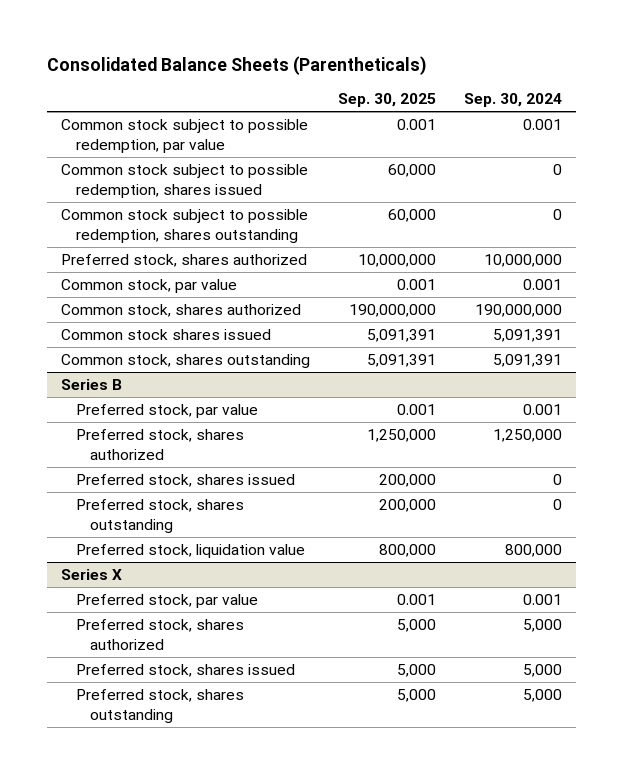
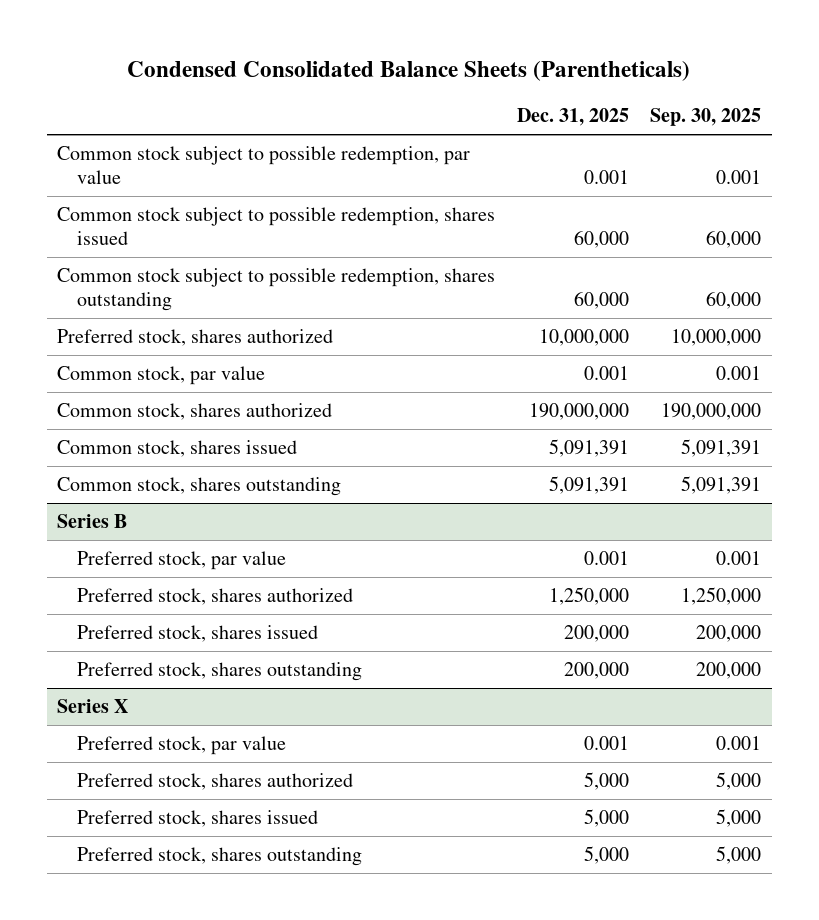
- Consolidated Balance Sheets (Parentheticals)
+ Condensed Consolidated Balance Sheets (Parentheticals)
- | Sep. 30, 2025 | Sep. 30, 2024
+ | Dec. 31, 2025 | Sep. 30, 2025
- Common stock shares issued | 5,091,391 | 5,091,391
+ Common stock, shares issued | 5,091,391 | 5,091,391
@ Series B
- Preferred stock, liquidation value | 800,000 | 800,000

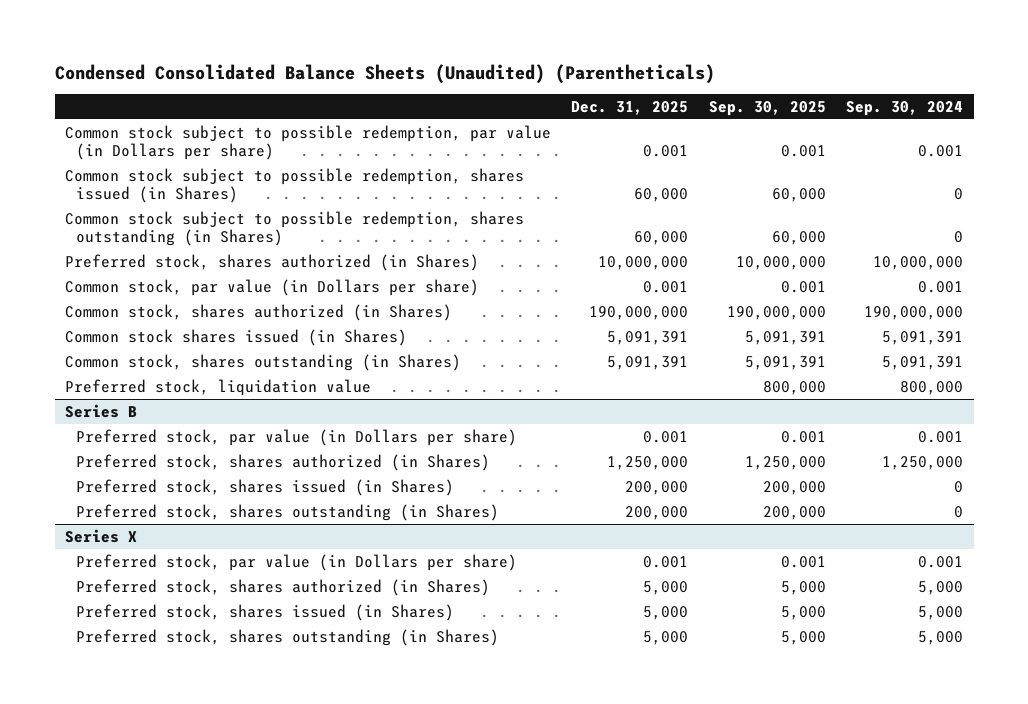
- Condensed Consolidated Balance Sheets (Parentheticals)
+ Condensed Consolidated Balance Sheets (Unaudited) (Parentheticals)
- | Dec. 31, 2025 | Sep. 30, 2025
+ | Dec. 31, 2025 | Sep. 30, 2025 | Sep. 30, 2024
- Common stock subject to possible redemption, par value | 0.001 | 0.001
- Common stock subject to possible redemption, shares issued | 60,000 | 60,000
- Common stock subject to possible redemption, shares outstanding | 60,000 | 60,000
- Preferred stock, shares authorized | 10,000,000 | 10,000,000
- Common stock, par value | 0.001 | 0.001
- Common stock, shares authorized | 190,000,000 | 190,000,000
- Common stock, shares issued | 5,091,391 | 5,091,391
- Common stock, shares outstanding | 5,091,391 | 5,091,391
+ Common stock subject to possible redemption, par value (in Dollars per share) | 0.001 | 0.001 | 0.001
+ Common stock subject to possible redemption, shares issued (in Shares) | 60,000 | 60,000 | 0
+ Common stock subject to possible redemption, shares outstanding (in Shares) | 60,000 | 60,000 | 0
+ Preferred stock, shares authorized (in Shares) | 10,000,000 | 10,000,000 | 10,000,000
+ Common stock, par value (in Dollars per share) | 0.001 | 0.001 | 0.001
+ Common stock, shares authorized (in Shares) | 190,000,000 | 190,000,000 | 190,000,000
+ Common stock shares issued (in Shares) | 5,091,391 | 5,091,391 | 5,091,391
+ Common stock, shares outstanding (in Shares) | 5,091,391 | 5,091,391 | 5,091,391
+ Preferred stock, liquidation value | | 800,000 | 800,000
@ Series B
- Preferred stock, par value | 0.001 | 0.001
- Preferred stock, shares authorized | 1,250,000 | 1,250,000
- Preferred stock, shares issued | 200,000 | 200,000
- Preferred stock, shares outstanding | 200,000 | 200,000
+ Preferred stock, par value (in Dollars per share) | 0.001 | 0.001 | 0.001
+ Preferred stock, shares authorized (in Shares) | 1,250,000 | 1,250,000 | 1,250,000
+ Preferred stock, shares issued (in Shares) | 200,000 | 200,000 | 0
+ Preferred stock, shares outstanding (in Shares) | 200,000 | 200,000 | 0
@ Series X
- Preferred stock, par value | 0.001 | 0.001
- Preferred stock, shares authorized | 5,000 | 5,000
- Preferred stock, shares issued | 5,000 | 5,000
- Preferred stock, shares outstanding | 5,000 | 5,000
+ Preferred stock, par value (in Dollars per share) | 0.001 | 0.001 | 0.001
+ Preferred stock, shares authorized (in Shares) | 5,000 | 5,000 | 5,000
+ Preferred stock, shares issued (in Shares) | 5,000 | 5,000 | 5,000
+ Preferred stock, shares outstanding (in Shares) | 5,000 | 5,000 | 5,000

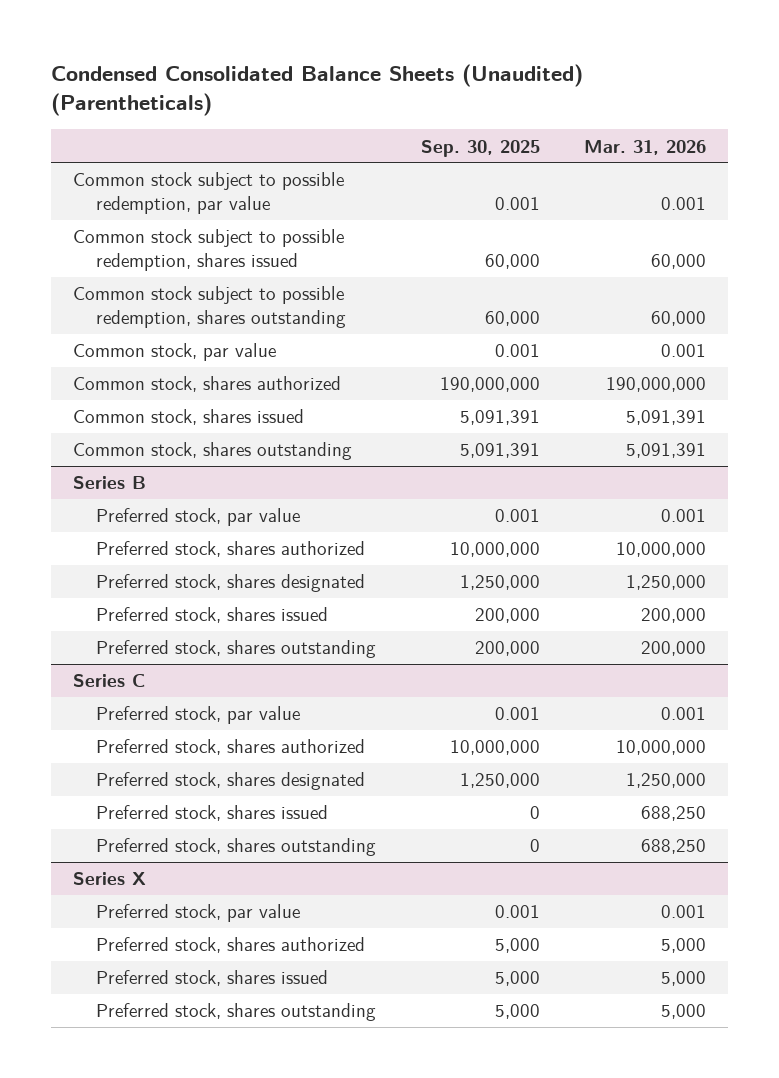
- | Dec. 31, 2025 | Sep. 30, 2025 | Sep. 30, 2024
+ | Sep. 30, 2025 | Mar. 31, 2026
- Common stock subject to possible redemption, par value (in Dollars per share) | 0.001 | 0.001 | 0.001
- Common stock subject to possible redemption, shares issued (in Shares) | 60,000 | 60,000 | 0
- Common stock subject to possible redemption, shares outstanding (in Shares) | 60,000 | 60,000 | 0
- Preferred stock, shares authorized (in Shares) | 10,000,000 | 10,000,000 | 10,000,000
- Common stock, par value (in Dollars per share) | 0.001 | 0.001 | 0.001
- Common stock, shares authorized (in Shares) | 190,000,000 | 190,000,000 | 190,000,000
- Common stock shares issued (in Shares) | 5,091,391 | 5,091,391 | 5,091,391
- Common stock, shares outstanding (in Shares) | 5,091,391 | 5,091,391 | 5,091,391
- Preferred stock, liquidation value | | 800,000 | 800,000
+ Common stock subject to possible redemption, par value | 0.001 | 0.001
+ Common stock subject to possible redemption, shares issued | 60,000 | 60,000
+ Common stock subject to possible redemption, shares outstanding | 60,000 | 60,000
+ Common stock, par value | 0.001 | 0.001
+ Common stock, shares authorized | 190,000,000 | 190,000,000
+ Common stock, shares issued | 5,091,391 | 5,091,391
+ Common stock, shares outstanding | 5,091,391 | 5,091,391
@ Series B
- Preferred stock, par value (in Dollars per share) | 0.001 | 0.001 | 0.001
- Preferred stock, shares authorized (in Shares) | 1,250,000 | 1,250,000 | 1,250,000
- Preferred stock, shares issued (in Shares) | 200,000 | 200,000 | 0
- Preferred stock, shares outstanding (in Shares) | 200,000 | 200,000 | 0
+ Preferred stock, par value | 0.001 | 0.001
+ Preferred stock, shares authorized | 10,000,000 | 10,000,000
+ Preferred stock, shares designated | 1,250,000 | 1,250,000
+ Preferred stock, shares issued | 200,000 | 200,000
+ Preferred stock, shares outstanding | 200,000 | 200,000
+ Series C
+ Preferred stock, par value | 0.001 | 0.001
+ Preferred stock, shares authorized | 10,000,000 | 10,000,000
+ Preferred stock, shares designated | 1,250,000 | 1,250,000
+ Preferred stock, shares issued | 0 | 688,250
+ Preferred stock, shares outstanding | 0 | 688,250
@ Series X
- Preferred stock, par value (in Dollars per share) | 0.001 | 0.001 | 0.001
- Preferred stock, shares authorized (in Shares) | 5,000 | 5,000 | 5,000
- Preferred stock, shares issued (in Shares) | 5,000 | 5,000 | 5,000
- Preferred stock, shares outstanding (in Shares) | 5,000 | 5,000 | 5,000
+ Preferred stock, par value | 0.001 | 0.001
+ Preferred stock, shares authorized | 5,000 | 5,000
+ Preferred stock, shares issued | 5,000 | 5,000
+ Preferred stock, shares outstanding | 5,000 | 5,000

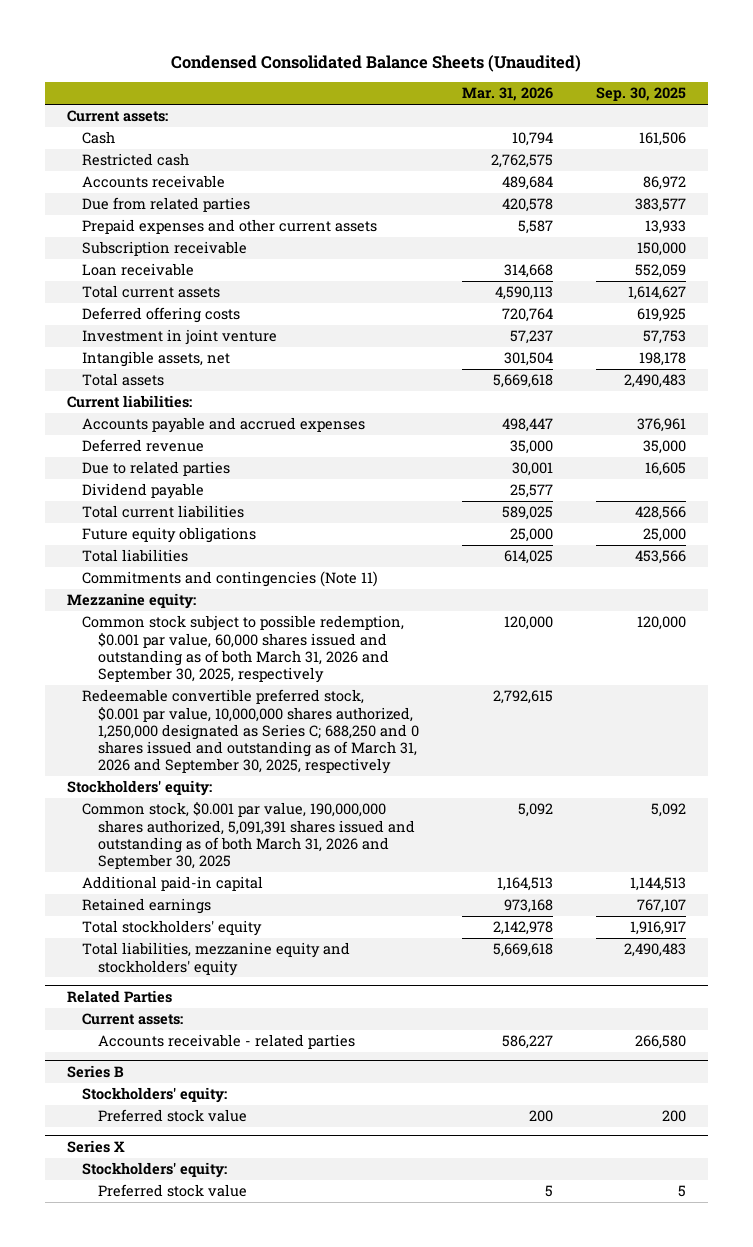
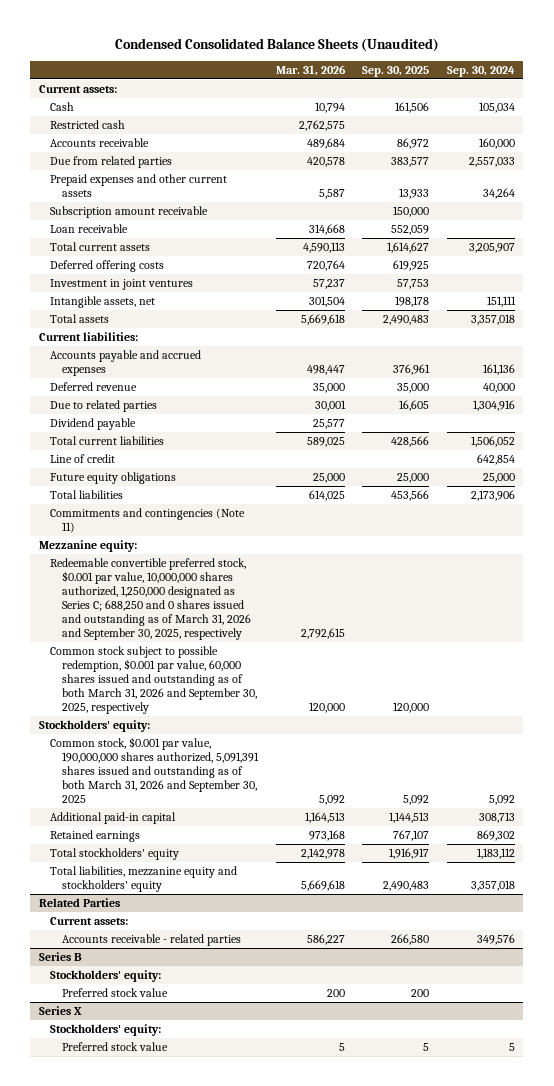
- | Mar. 31, 2026 | Sep. 30, 2025
+ | Mar. 31, 2026 | Sep. 30, 2025 | Sep. 30, 2024
- Subscription receivable | | 150,000
+ Subscription amount receivable | | 150,000 |
- Investment in joint venture | 57,237 | 57,753
+ Investment in joint ventures | 57,237 | 57,753 |
+ Line of credit | | | 642,854
moved down: Common stock subject to possible redemption, $0.001 par value, 60,000 shares issued and outstanding as of both March 31, 2026 and September 30, 2025, respectively | 120,000 | 120,000 |

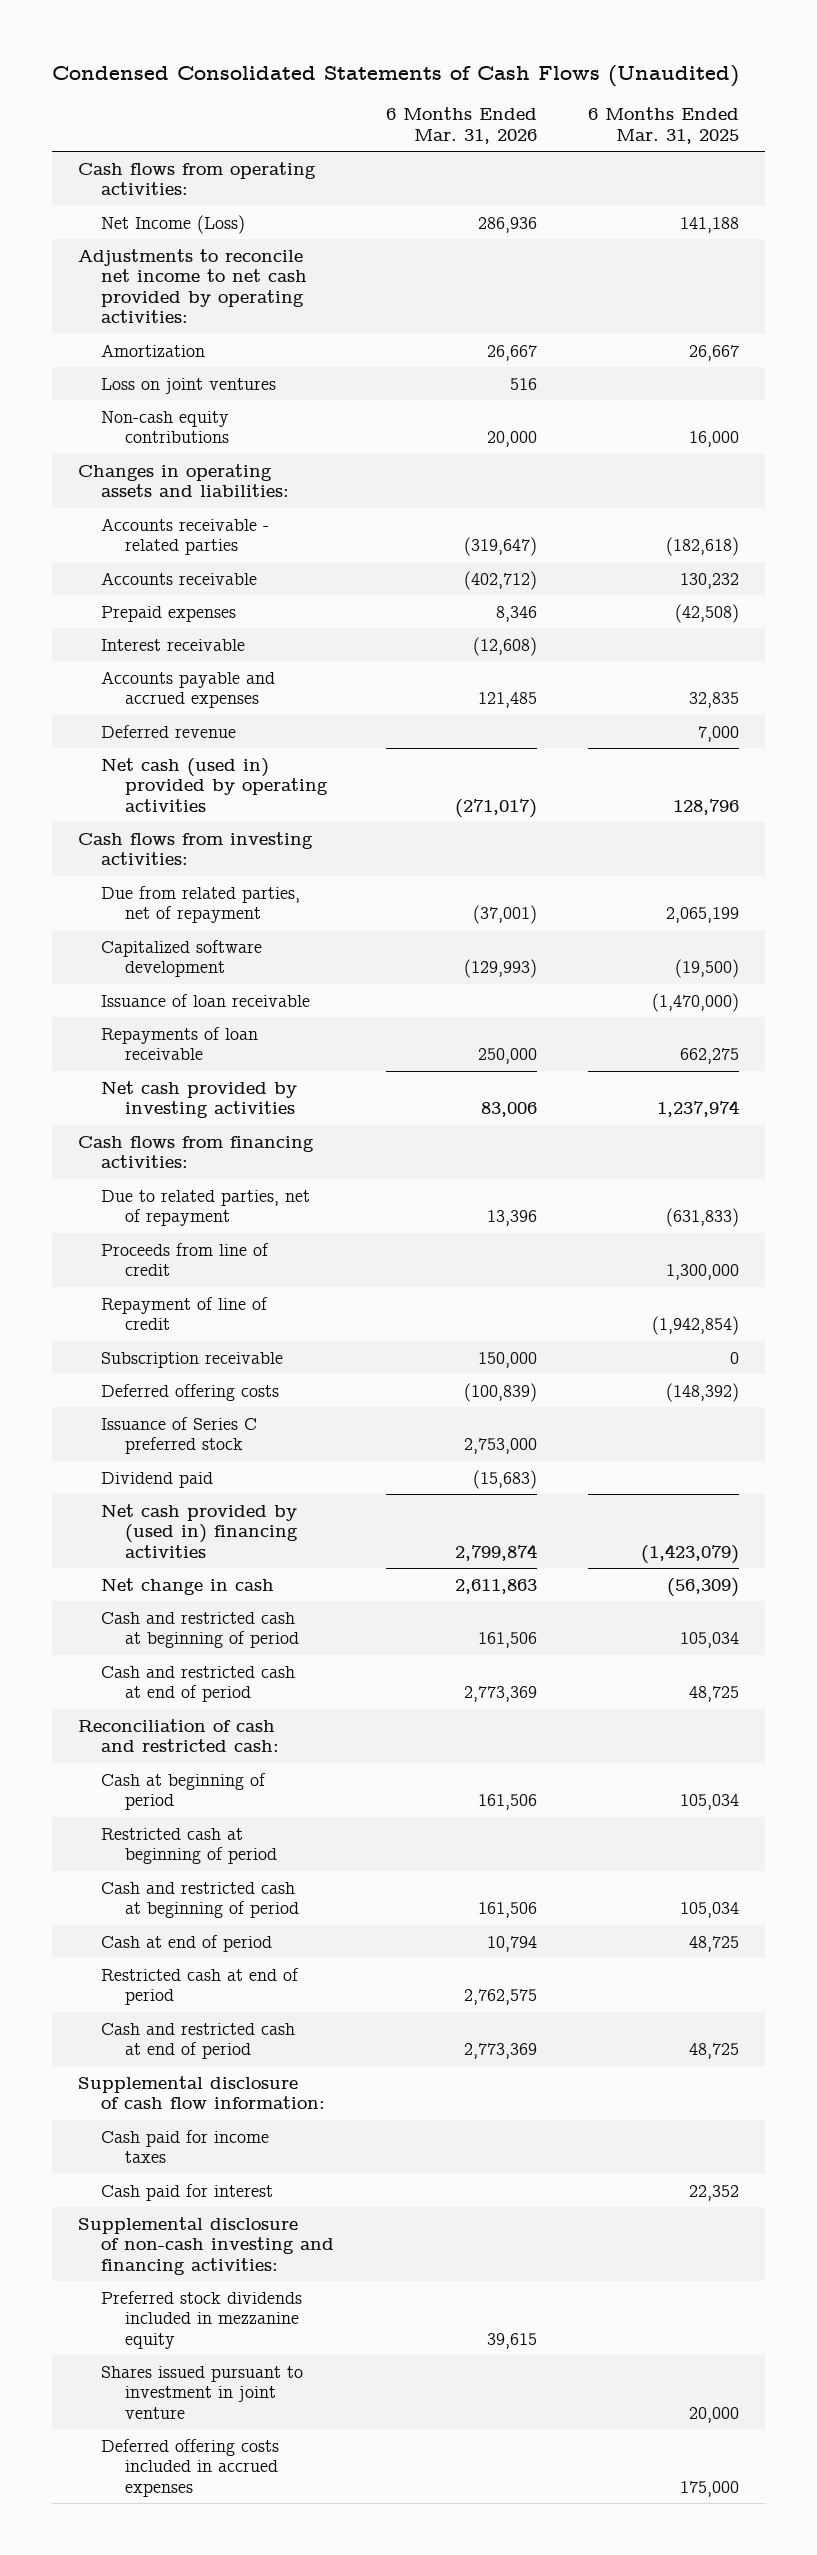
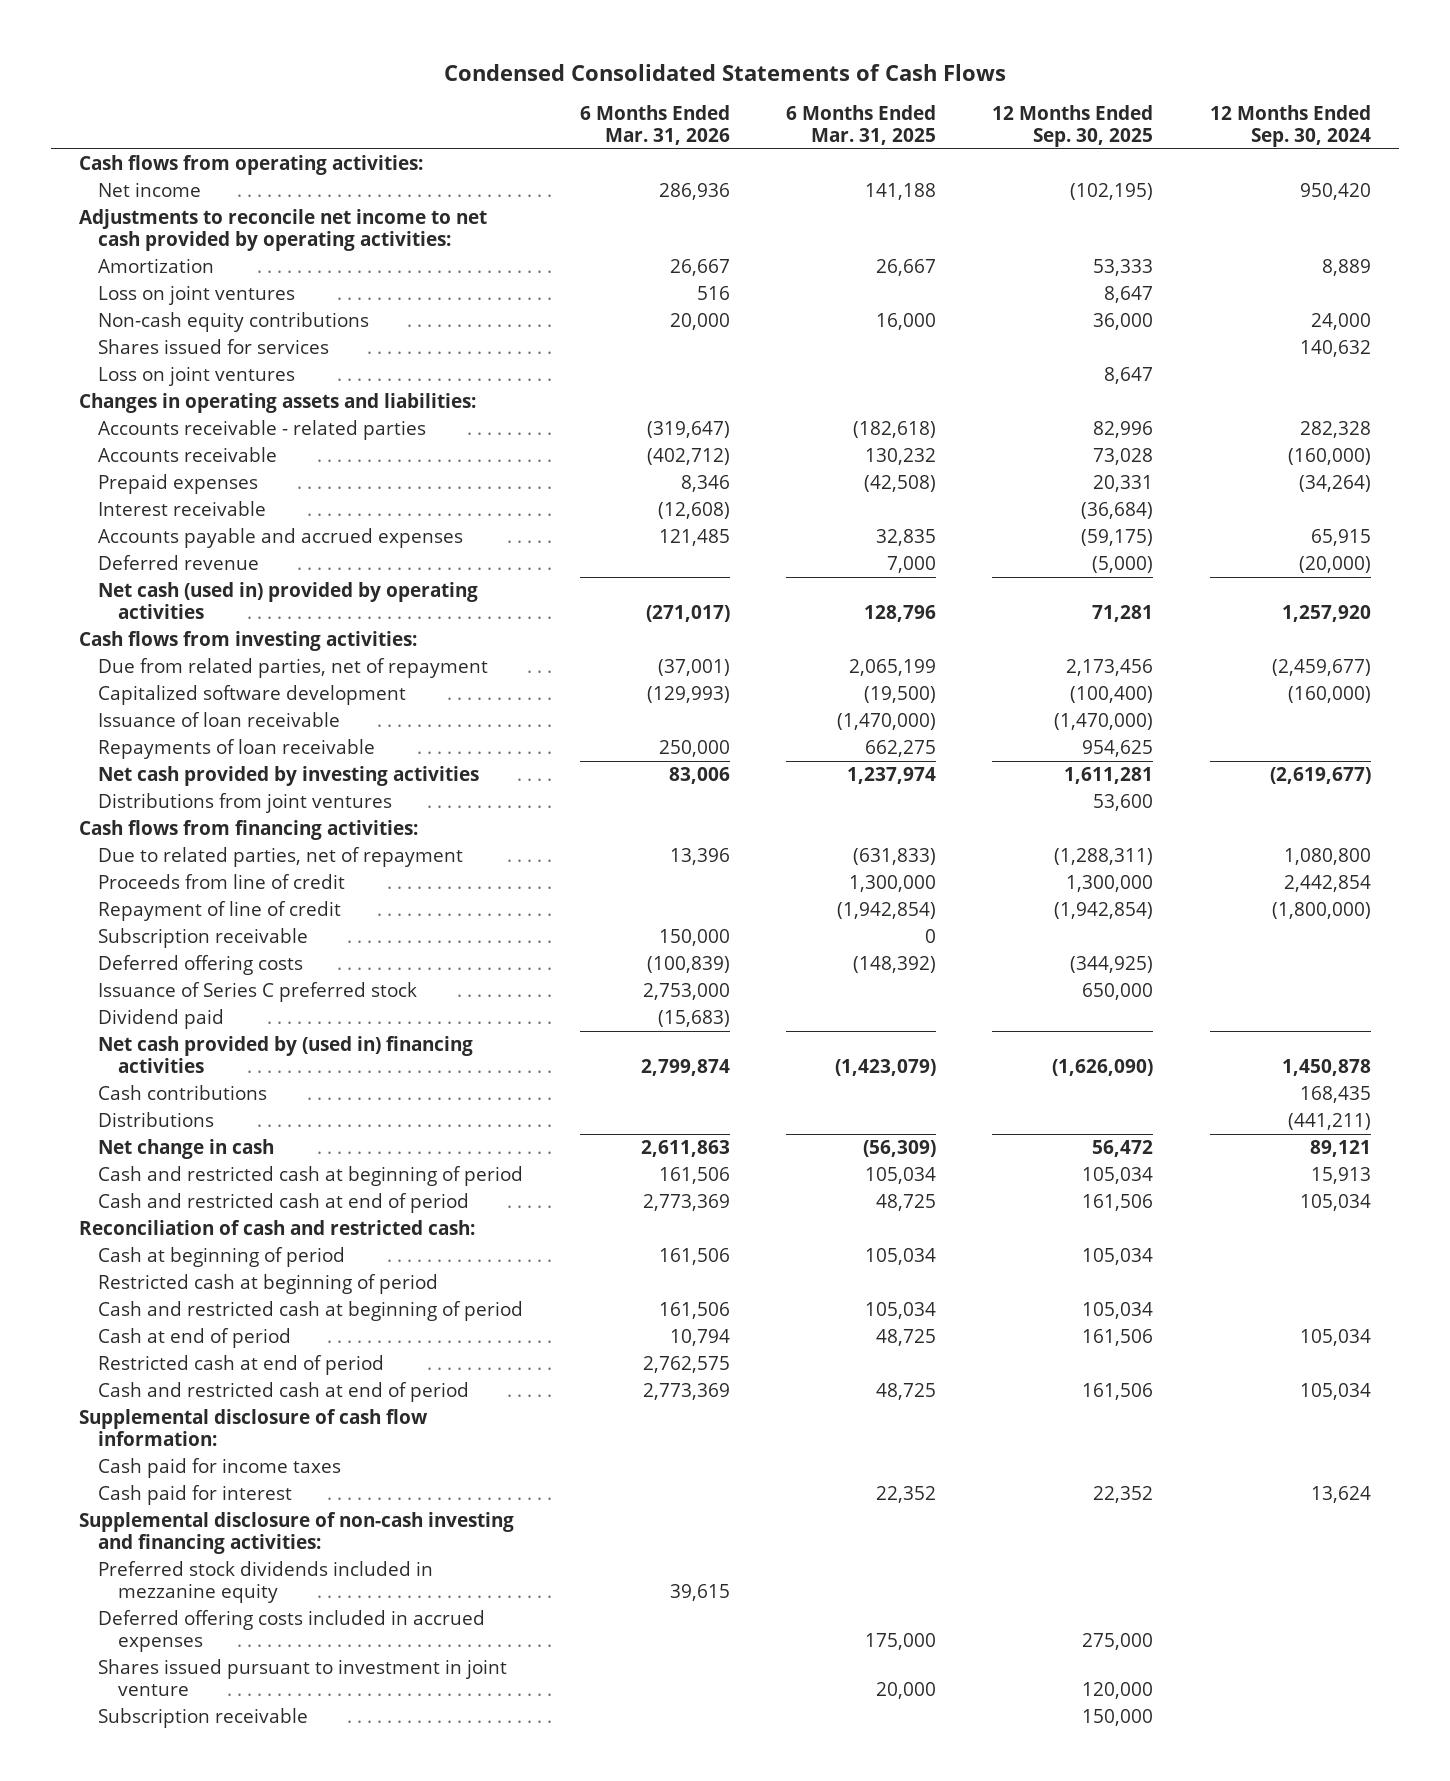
- Condensed Consolidated Statements of Cash Flows (Unaudited)
+ Condensed Consolidated Statements of Cash Flows
- | 6 Months Ended Mar. 31, 2026 | 6 Months Ended Mar. 31, 2025
+ | 6 Months Ended Mar. 31, 2026 | 6 Months Ended Mar. 31, 2025 | 12 Months Ended Sep. 30, 2025 | 12 Months Ended Sep. 30, 2024
- Net Income (Loss) | 286,936 | 141,188
+ Net income | 286,936 | 141,188 | (102,195) | 950,420
+ Shares issued for services | | | | 140,632
+ Loss on joint ventures | | | 8,647 |
+ Distributions from joint ventures | | | 53,600 |
+ Cash contributions | | | | 168,435
+ Distributions | | | | (441,211)
moved down: Shares issued pursuant to investment in joint venture | | 20,000 | 120,000 |
+ Subscription receivable | | | 150,000 |

